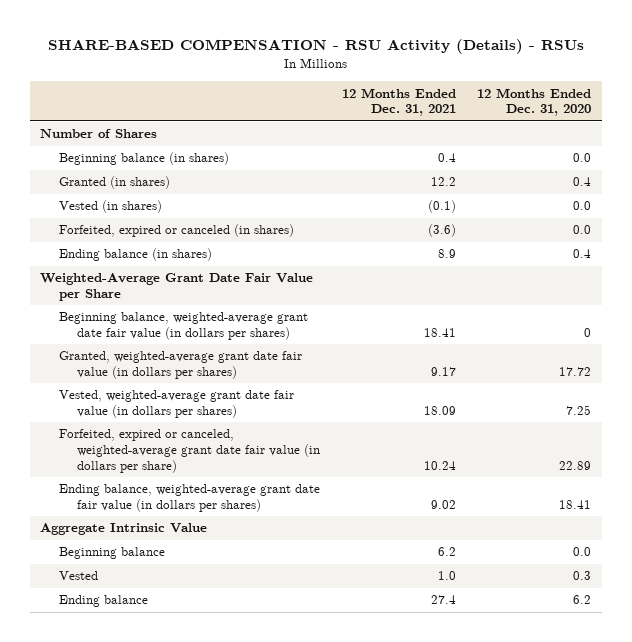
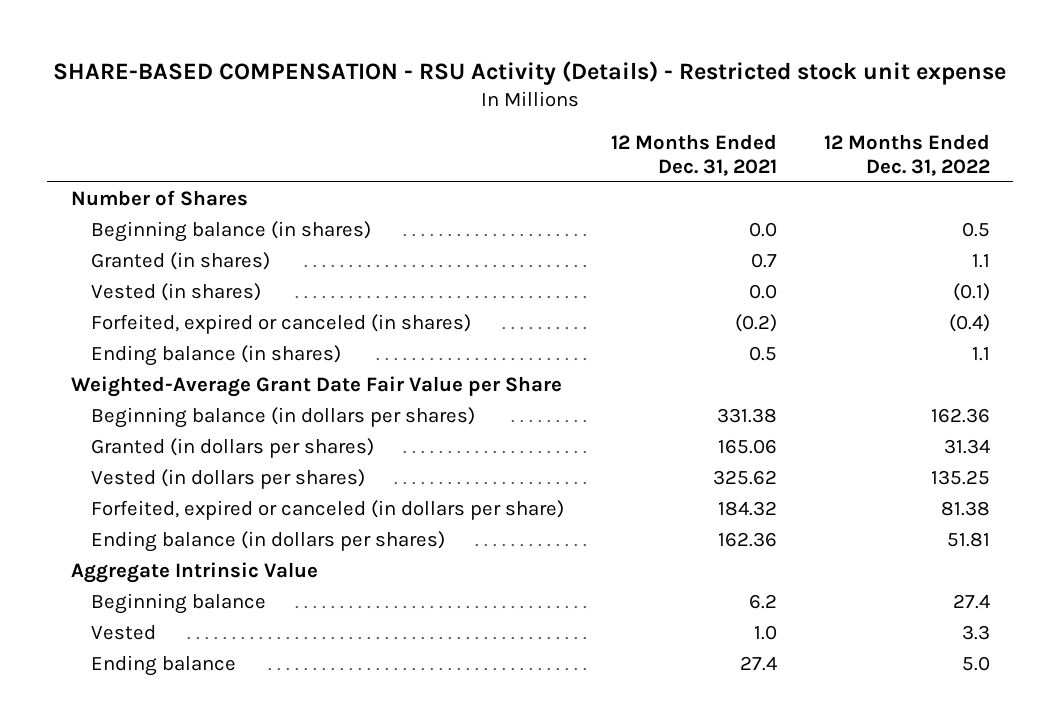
- SHARE-BASED COMPENSATION - RSU Activity (Details) - RSUs
+ SHARE-BASED COMPENSATION - RSU Activity (Details) - Restricted stock unit expense
- | 12 Months Ended Dec. 31, 2021 | 12 Months Ended Dec. 31, 2020
+ | 12 Months Ended Dec. 31, 2021 | 12 Months Ended Dec. 31, 2022
- Beginning balance (in shares) | 0.4 | 0.0
- Granted (in shares) | 12.2 | 0.4
- Vested (in shares) | (0.1) | 0.0
- Forfeited, expired or canceled (in shares) | (3.6) | 0.0
- Ending balance (in shares) | 8.9 | 0.4
+ Beginning balance (in shares) | 0.0 | 0.5
+ Granted (in shares) | 0.7 | 1.1
+ Vested (in shares) | 0.0 | (0.1)
+ Forfeited, expired or canceled (in shares) | (0.2) | (0.4)
+ Ending balance (in shares) | 0.5 | 1.1
- Beginning balance, weighted-average grant date fair value (in dollars per shares) | 18.41 | 0
- Granted, weighted-average grant date fair value (in dollars per shares) | 9.17 | 17.72
- Vested, weighted-average grant date fair value (in dollars per shares) | 18.09 | 7.25
- Forfeited, expired or canceled, weighted-average grant date fair value (in dollars per share) | 10.24 | 22.89
- Ending balance, weighted-average grant date fair value (in dollars per shares) | 9.02 | 18.41
+ Beginning balance (in dollars per shares) | 331.38 | 162.36
+ Granted (in dollars per shares) | 165.06 | 31.34
+ Vested (in dollars per shares) | 325.62 | 135.25
+ Forfeited, expired or canceled (in dollars per share) | 184.32 | 81.38
+ Ending balance (in dollars per shares) | 162.36 | 51.81

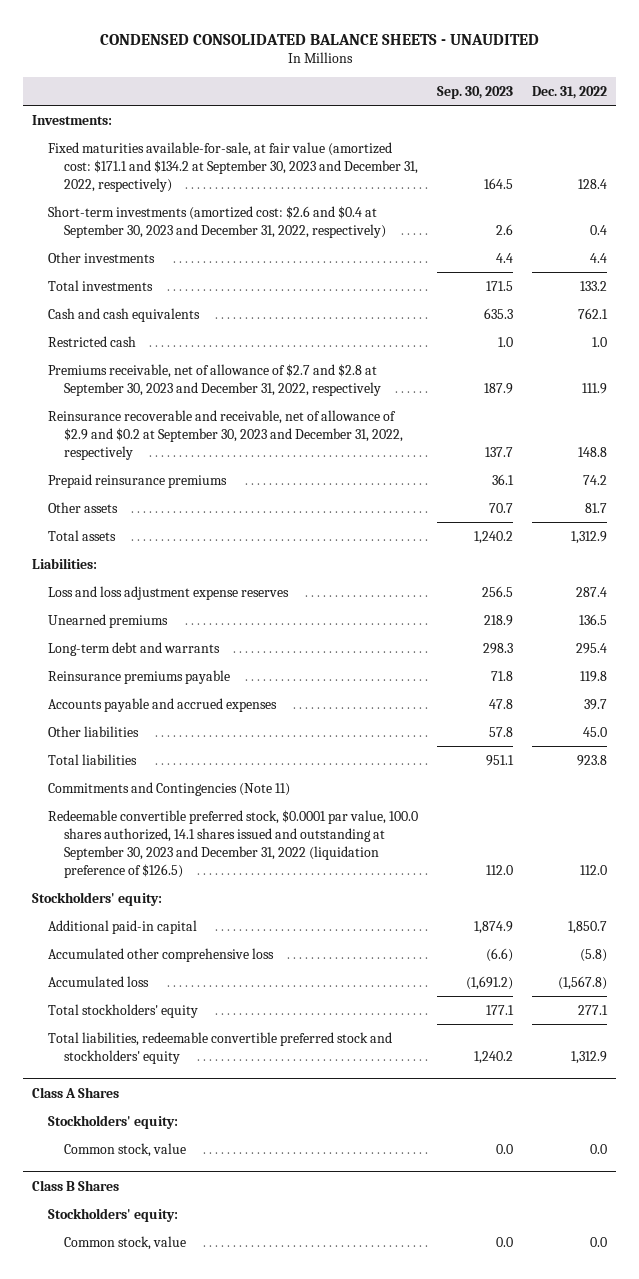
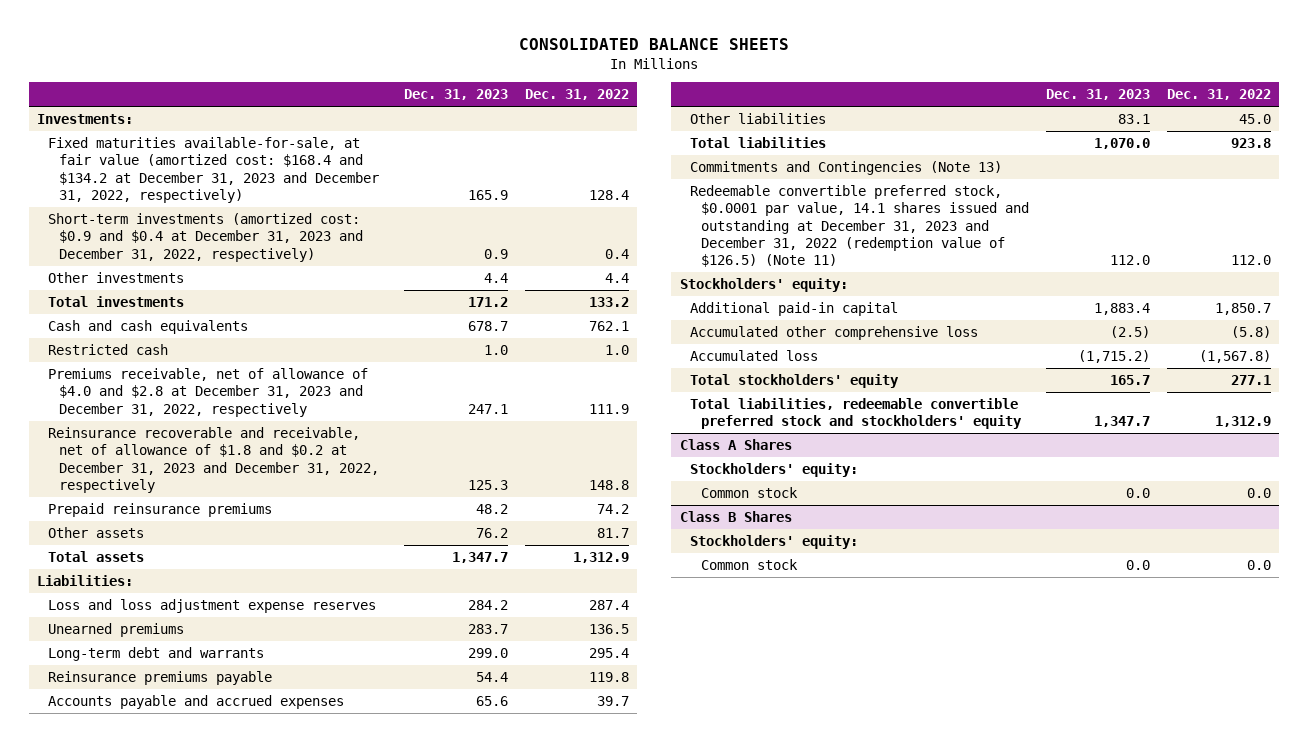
- CONDENSED CONSOLIDATED BALANCE SHEETS - UNAUDITED
+ CONSOLIDATED BALANCE SHEETS
- | Sep. 30, 2023 | Dec. 31, 2022
+ | Dec. 31, 2023 | Dec. 31, 2022
- Fixed maturities available-for-sale, at fair value (amortized cost: $171.1 and $134.2 at September 30, 2023 and December 31, 2022, respectively) | 164.5 | 128.4
- Short-term investments (amortized cost: $2.6 and $0.4 at September 30, 2023 and December 31, 2022, respectively) | 2.6 | 0.4
+ Fixed maturities available-for-sale, at fair value (amortized cost: $168.4 and $134.2 at December 31, 2023 and December 31, 2022, respectively) | 165.9 | 128.4
+ Short-term investments (amortized cost: $0.9 and $0.4 at December 31, 2023 and December 31, 2022, respectively) | 0.9 | 0.4
- Premiums receivable, net of allowance of $2.7 and $2.8 at September 30, 2023 and December 31, 2022, respectively | 187.9 | 111.9
- Reinsurance recoverable and receivable, net of allowance of $2.9 and $0.2 at September 30, 2023 and December 31, 2022, respectively | 137.7 | 148.8
+ Premiums receivable, net of allowance of $4.0 and $2.8 at December 31, 2023 and December 31, 2022, respectively | 247.1 | 111.9
+ Reinsurance recoverable and receivable, net of allowance of $1.8 and $0.2 at December 31, 2023 and December 31, 2022, respectively | 125.3 | 148.8
- Commitments and Contingencies (Note 11)
- Redeemable convertible preferred stock, $0.0001 par value, 100.0 shares authorized, 14.1 shares issued and outstanding at September 30, 2023 and December 31, 2022 (liquidation preference of $126.5) | 112.0 | 112.0
+ Commitments and Contingencies (Note 13)
+ Redeemable convertible preferred stock, $0.0001 par value, 14.1 shares issued and outstanding at December 31, 2023 and December 31, 2022 (redemption value of $126.5) (Note 11) | 112.0 | 112.0
@ Class A Shares
- Common stock, value | 0.0 | 0.0
+ Common stock | 0.0 | 0.0
@ Class B Shares
- Common stock, value | 0.0 | 0.0
+ Common stock | 0.0 | 0.0

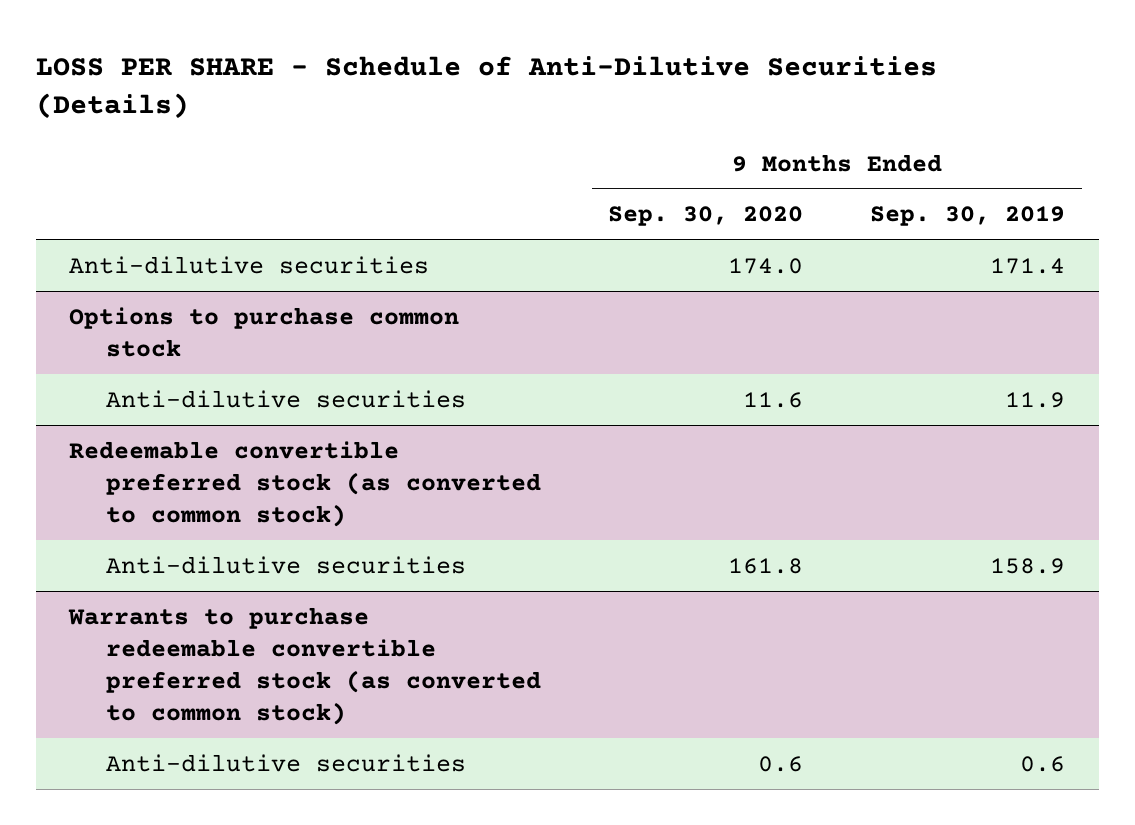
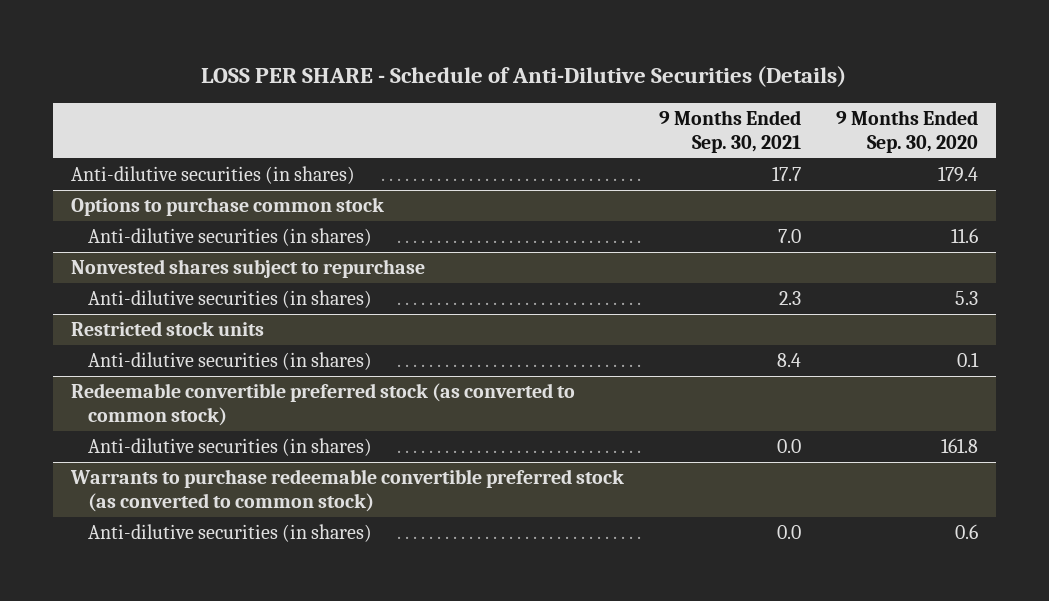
- | 9 Months Ended Sep. 30, 2020 | 9 Months Ended Sep. 30, 2019
+ | 9 Months Ended Sep. 30, 2021 | 9 Months Ended Sep. 30, 2020
- Anti-dilutive securities | 174.0 | 171.4
+ Anti-dilutive securities (in shares) | 17.7 | 179.4
@ Options to purchase common stock
- Anti-dilutive securities | 11.6 | 11.9
+ Anti-dilutive securities (in shares) | 7.0 | 11.6
+ Nonvested shares subject to repurchase
+ Anti-dilutive securities (in shares) | 2.3 | 5.3
+ Restricted stock units
+ Anti-dilutive securities (in shares) | 8.4 | 0.1
@ Redeemable convertible preferred stock (as converted to common stock)
- Anti-dilutive securities | 161.8 | 158.9
+ Anti-dilutive securities (in shares) | 0.0 | 161.8
@ Warrants to purchase redeemable convertible preferred stock (as converted to common stock)
- Anti-dilutive securities | 0.6 | 0.6
+ Anti-dilutive securities (in shares) | 0.0 | 0.6

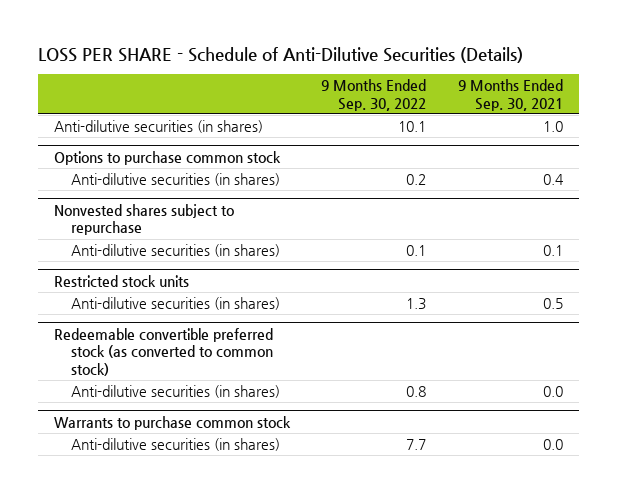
- | 9 Months Ended Sep. 30, 2021 | 9 Months Ended Sep. 30, 2020
+ | 9 Months Ended Sep. 30, 2022 | 9 Months Ended Sep. 30, 2021
- Anti-dilutive securities (in shares) | 17.7 | 179.4
+ Anti-dilutive securities (in shares) | 10.1 | 1.0
@ Options to purchase common stock
- Anti-dilutive securities (in shares) | 7.0 | 11.6
+ Anti-dilutive securities (in shares) | 0.2 | 0.4
@ Nonvested shares subject to repurchase
- Anti-dilutive securities (in shares) | 2.3 | 5.3
+ Anti-dilutive securities (in shares) | 0.1 | 0.1
@ Restricted stock units
- Anti-dilutive securities (in shares) | 8.4 | 0.1
+ Anti-dilutive securities (in shares) | 1.3 | 0.5
- Warrants to purchase redeemable convertible preferred stock (as converted to common stock)
+ Warrants to purchase common stock

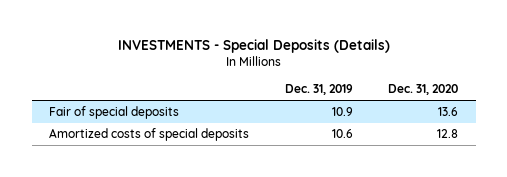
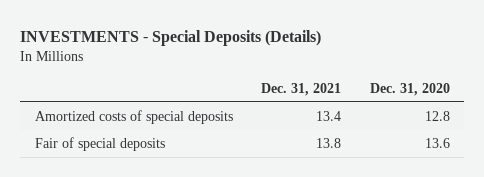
- | Dec. 31, 2019 | Dec. 31, 2020
+ | Dec. 31, 2021 | Dec. 31, 2020
moved down: Fair of special deposits | 13.8 | 13.6

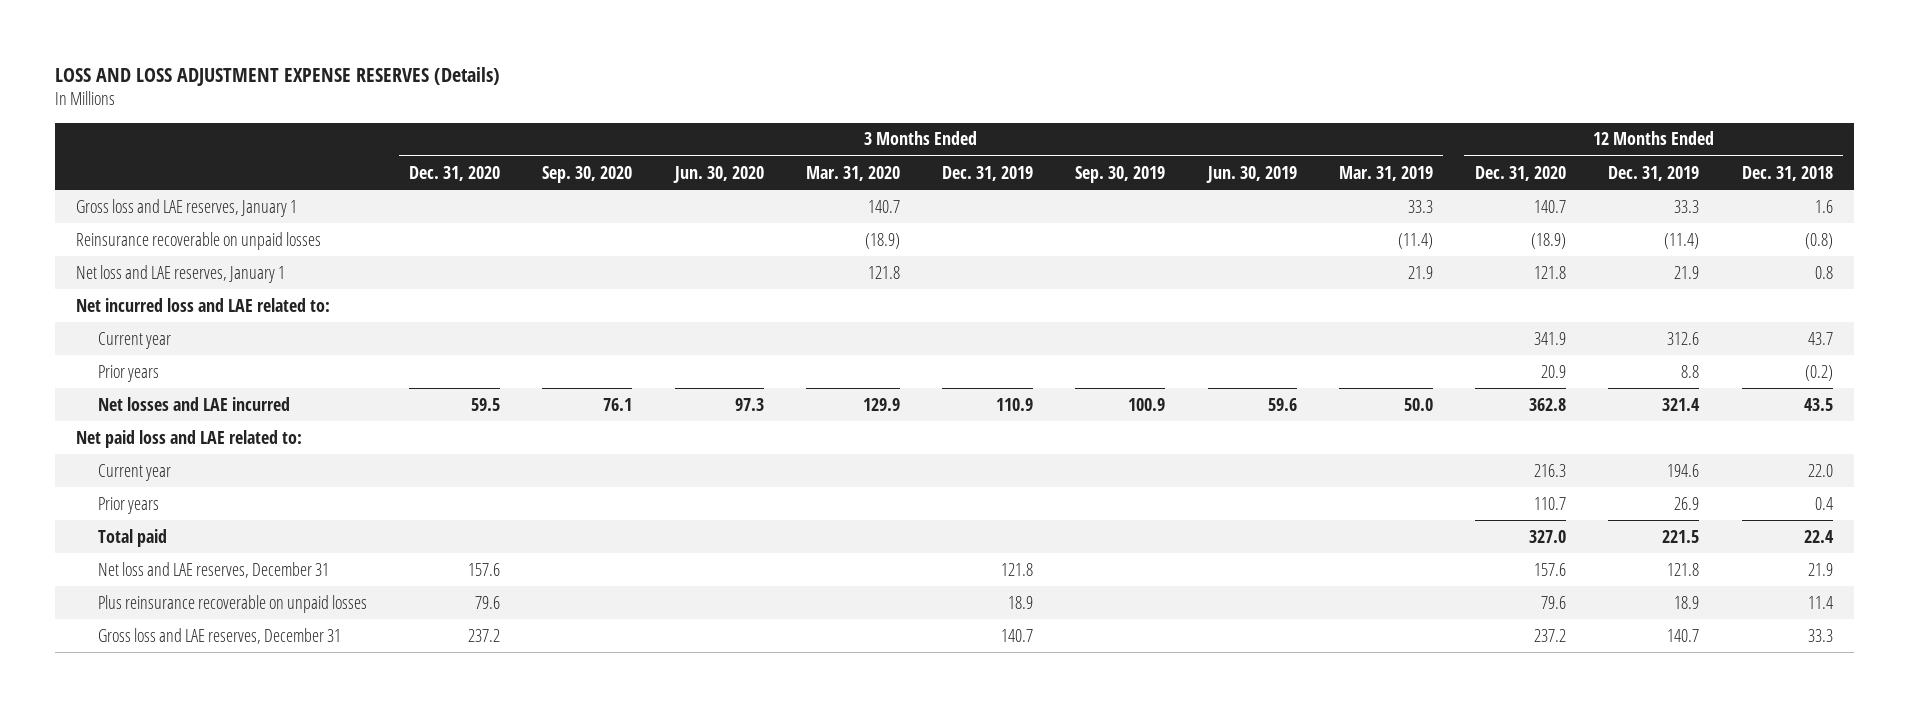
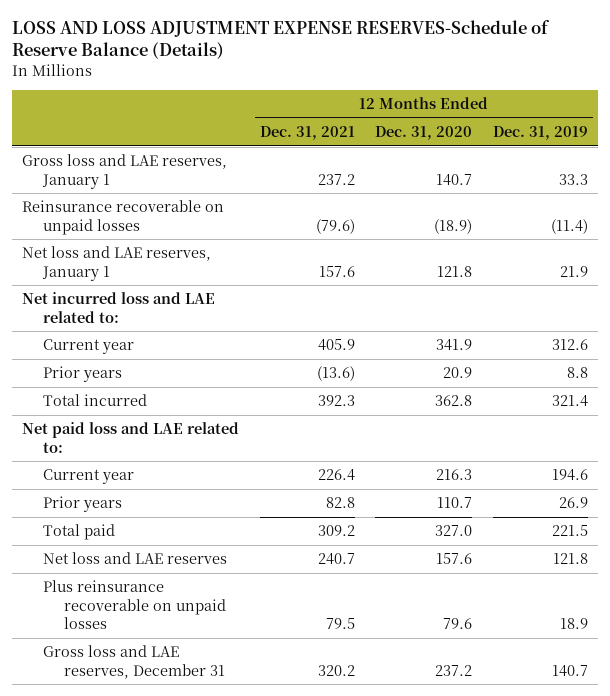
- LOSS AND LOSS ADJUSTMENT EXPENSE RESERVES (Details)
+ LOSS AND LOSS ADJUSTMENT EXPENSE RESERVES-Schedule of Reserve Balance (Details)
- | 3 Months Ended Dec. 31, 2020 | 3 Months Ended Sep. 30, 2020 | 3 Months Ended Jun. 30, 2020 | 3 Months Ended Mar. 31, 2020 | 3 Months Ended Dec. 31, 2019 | 3 Months Ended Sep. 30, 2019 | 3 Months Ended Jun. 30, 2019 | 3 Months Ended Mar. 31, 2019 | 12 Months Ended Dec. 31, 2020 | 12 Months Ended Dec. 31, 2019 | 12 Months Ended Dec. 31, 2018
+ | 12 Months Ended Dec. 31, 2021 | 12 Months Ended Dec. 31, 2020 | 12 Months Ended Dec. 31, 2019
- Net losses and LAE incurred | 59.5 | 76.1 | 97.3 | 129.9 | 110.9 | 100.9 | 59.6 | 50.0 | 362.8 | 321.4 | 43.5
+ Total incurred | 392.3 | 362.8 | 321.4
- Net loss and LAE reserves, December 31 | 157.6 | | | | 121.8 | | | | 157.6 | 121.8 | 21.9
+ Net loss and LAE reserves | 240.7 | 157.6 | 121.8

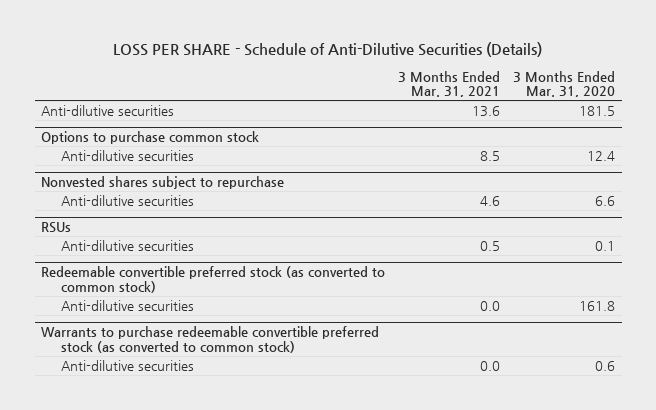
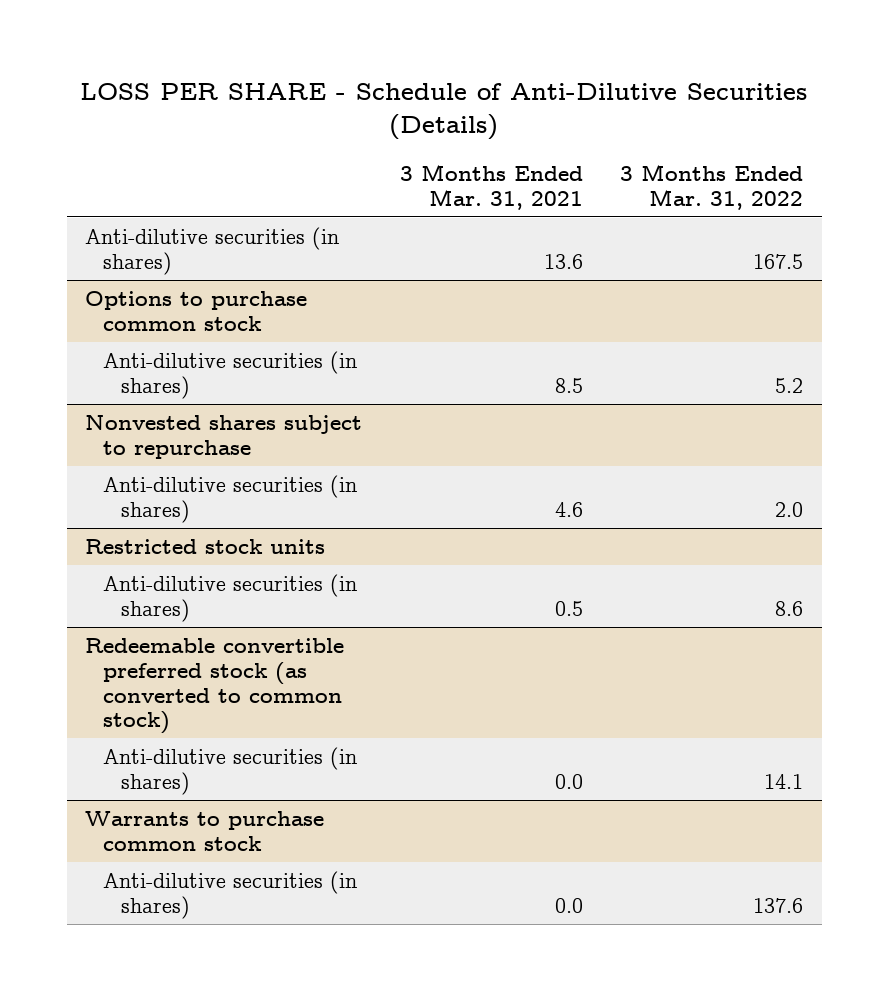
- | 3 Months Ended Mar. 31, 2021 | 3 Months Ended Mar. 31, 2020
+ | 3 Months Ended Mar. 31, 2021 | 3 Months Ended Mar. 31, 2022
- Anti-dilutive securities | 13.6 | 181.5
+ Anti-dilutive securities (in shares) | 13.6 | 167.5
@ Options to purchase common stock
- Anti-dilutive securities | 8.5 | 12.4
+ Anti-dilutive securities (in shares) | 8.5 | 5.2
@ Nonvested shares subject to repurchase
- Anti-dilutive securities | 4.6 | 6.6
- RSUs
- Anti-dilutive securities | 0.5 | 0.1
@ Nonvested shares subject to repurchase
+ Anti-dilutive securities (in shares) | 4.6 | 2.0
+ Restricted stock units
+ Anti-dilutive securities (in shares) | 0.5 | 8.6
@ Redeemable convertible preferred stock (as converted to common stock)
- Anti-dilutive securities | 0.0 | 161.8
- Warrants to purchase redeemable convertible preferred stock (as converted to common stock)
- Anti-dilutive securities | 0.0 | 0.6
@ Redeemable convertible preferred stock (as converted to common stock)
+ Anti-dilutive securities (in shares) | 0.0 | 14.1
+ Warrants to purchase common stock
+ Anti-dilutive securities (in shares) | 0.0 | 137.6

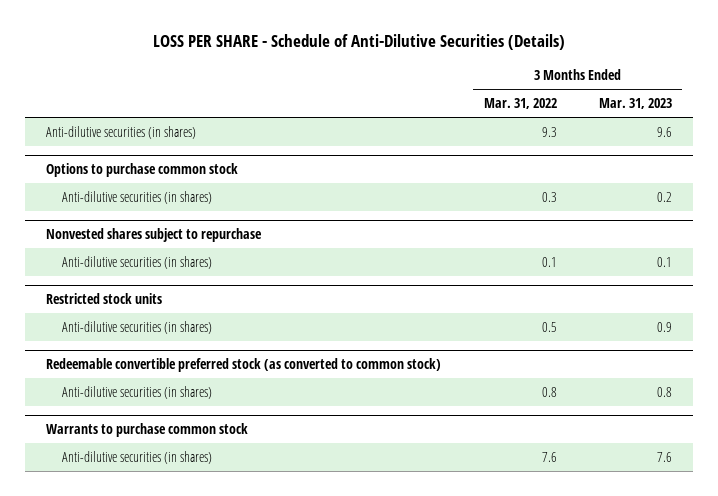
- | 3 Months Ended Mar. 31, 2021 | 3 Months Ended Mar. 31, 2022
+ | 3 Months Ended Mar. 31, 2022 | 3 Months Ended Mar. 31, 2023
- Anti-dilutive securities (in shares) | 13.6 | 167.5
+ Anti-dilutive securities (in shares) | 9.3 | 9.6
@ Options to purchase common stock
- Anti-dilutive securities (in shares) | 8.5 | 5.2
+ Anti-dilutive securities (in shares) | 0.3 | 0.2
@ Nonvested shares subject to repurchase
- Anti-dilutive securities (in shares) | 4.6 | 2.0
+ Anti-dilutive securities (in shares) | 0.1 | 0.1
@ Restricted stock units
- Anti-dilutive securities (in shares) | 0.5 | 8.6
+ Anti-dilutive securities (in shares) | 0.5 | 0.9
@ Redeemable convertible preferred stock (as converted to common stock)
- Anti-dilutive securities (in shares) | 0.0 | 14.1
+ Anti-dilutive securities (in shares) | 0.8 | 0.8
@ Warrants to purchase common stock
- Anti-dilutive securities (in shares) | 0.0 | 137.6
+ Anti-dilutive securities (in shares) | 7.6 | 7.6

